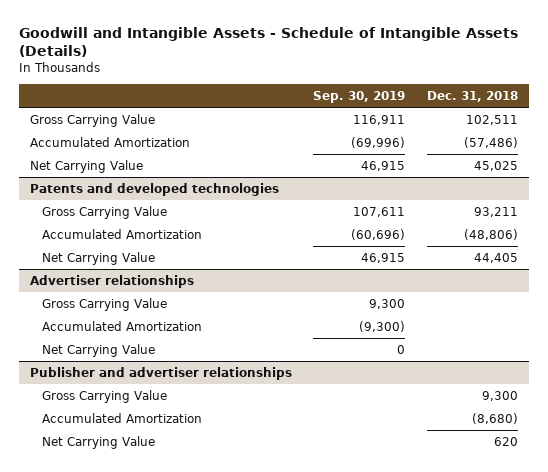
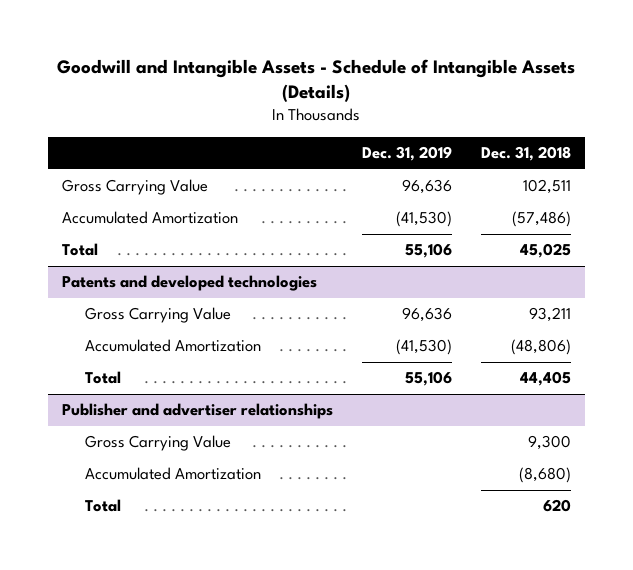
- | Sep. 30, 2019 | Dec. 31, 2018
+ | Dec. 31, 2019 | Dec. 31, 2018
- Net Carrying Value | 46,915 | 45,025
+ Total | 55,106 | 45,025
@ Patents and developed technologies
- Net Carrying Value | 46,915 | 44,405
- Advertiser relationships
- Gross Carrying Value | 9,300 |
- Accumulated Amortization | (9,300) |
- Net Carrying Value | 0 |
@ Patents and developed technologies
+ Total | 55,106 | 44,405
@ Publisher and advertiser relationships
- Net Carrying Value | | 620
+ Total | | 620

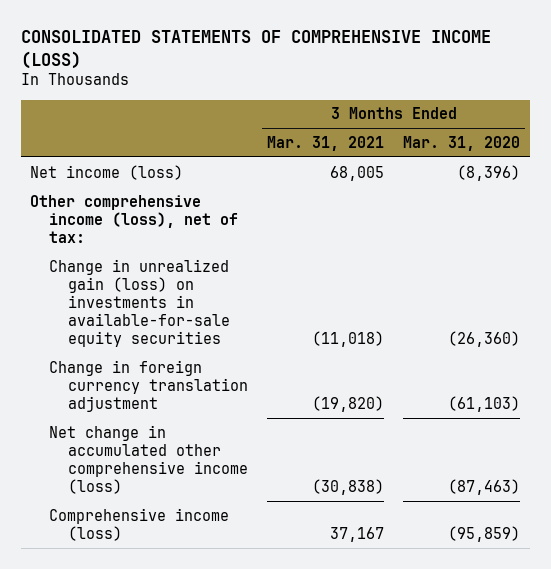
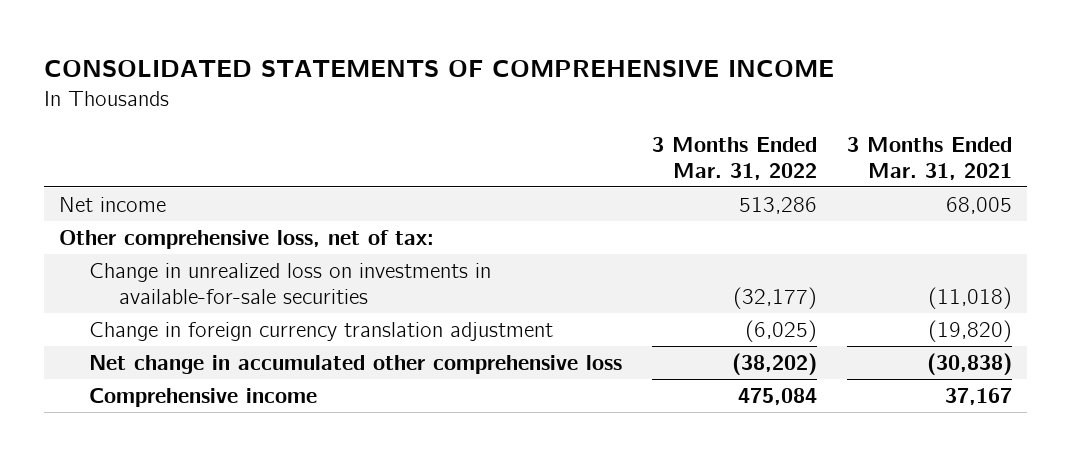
- CONSOLIDATED STATEMENTS OF COMPREHENSIVE INCOME (LOSS)
+ CONSOLIDATED STATEMENTS OF COMPREHENSIVE INCOME
- | 3 Months Ended Mar. 31, 2021 | 3 Months Ended Mar. 31, 2020
+ | 3 Months Ended Mar. 31, 2022 | 3 Months Ended Mar. 31, 2021
- Net income (loss) | 68,005 | (8,396)
- Other comprehensive income (loss), net of tax:
- Change in unrealized gain (loss) on investments in available-for-sale equity securities | (11,018) | (26,360)
+ Net income | 513,286 | 68,005
+ Other comprehensive loss, net of tax:
+ Change in unrealized loss on investments in available-for-sale securities | (32,177) | (11,018)
- Net change in accumulated other comprehensive income (loss) | (30,838) | (87,463)
- Comprehensive income (loss) | 37,167 | (95,859)
+ Net change in accumulated other comprehensive loss | (38,202) | (30,838)
+ Comprehensive income | 475,084 | 37,167

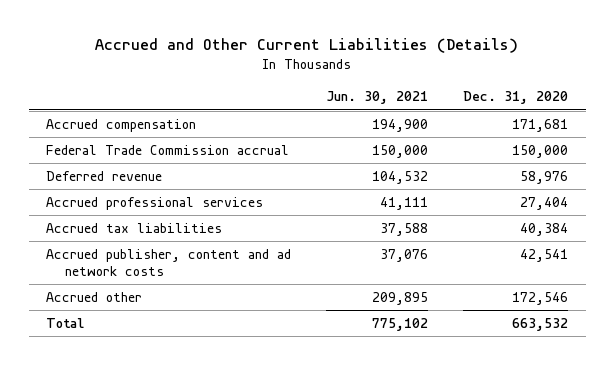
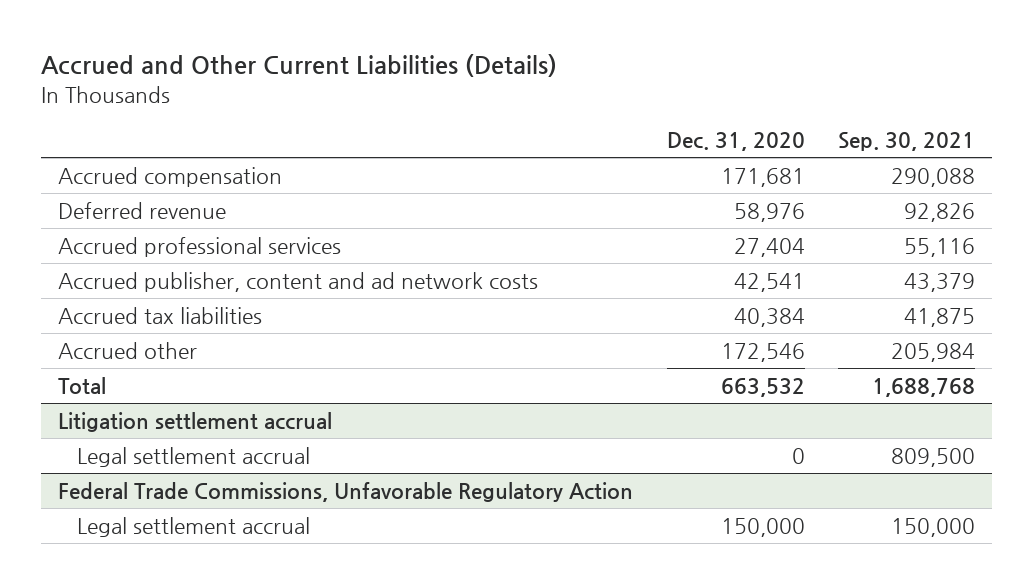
- | Jun. 30, 2021 | Dec. 31, 2020
+ | Dec. 31, 2020 | Sep. 30, 2021
- Federal Trade Commission accrual | 150,000 | 150,000
moved down: Accrued tax liabilities | 40,384 | 41,875
+ Litigation settlement accrual
+ Legal settlement accrual | 0 | 809,500
+ Federal Trade Commissions, Unfavorable Regulatory Action
+ Legal settlement accrual | 150,000 | 150,000

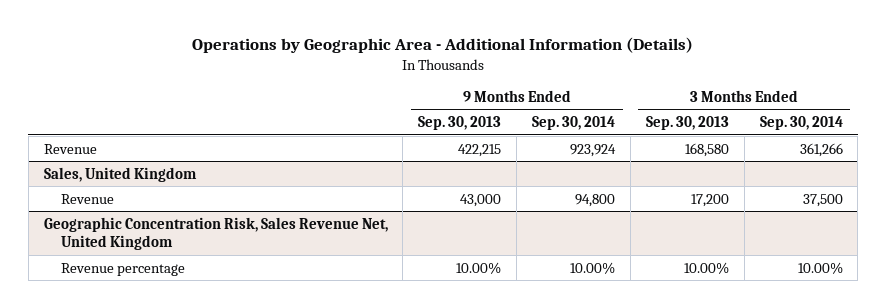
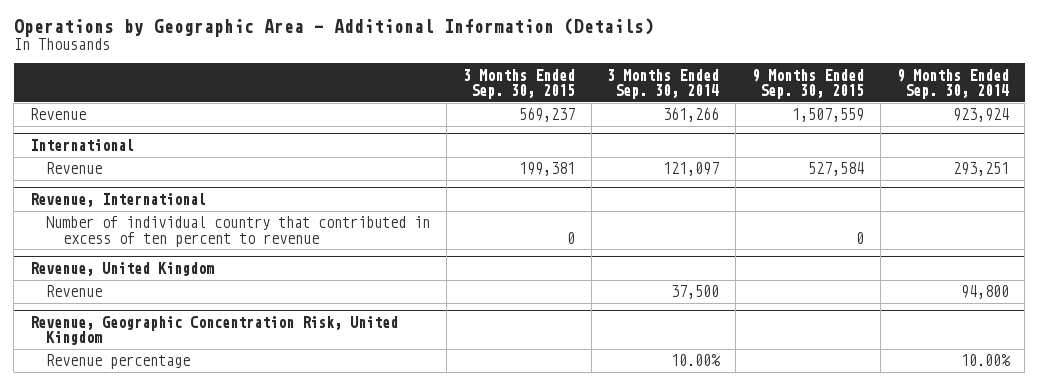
- | 9 Months Ended Sep. 30, 2013 | 9 Months Ended Sep. 30, 2014 | 3 Months Ended Sep. 30, 2013 | 3 Months Ended Sep. 30, 2014
+ | 3 Months Ended Sep. 30, 2015 | 3 Months Ended Sep. 30, 2014 | 9 Months Ended Sep. 30, 2015 | 9 Months Ended Sep. 30, 2014
- Sales, United Kingdom
+ International
+ Revenue | 199,381 | 121,097 | 527,584 | 293,251
+ Revenue, International
+ Number of individual country that contributed in excess of ten percent to revenue | 0 | | 0 |
+ Revenue, United Kingdom
- Geographic Concentration Risk, Sales Revenue Net, United Kingdom
+ Revenue, Geographic Concentration Risk, United Kingdom

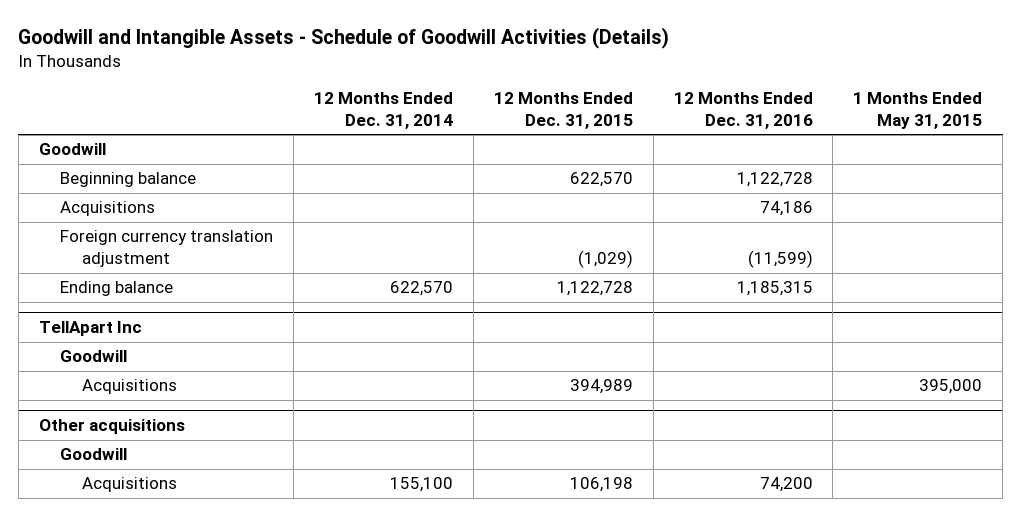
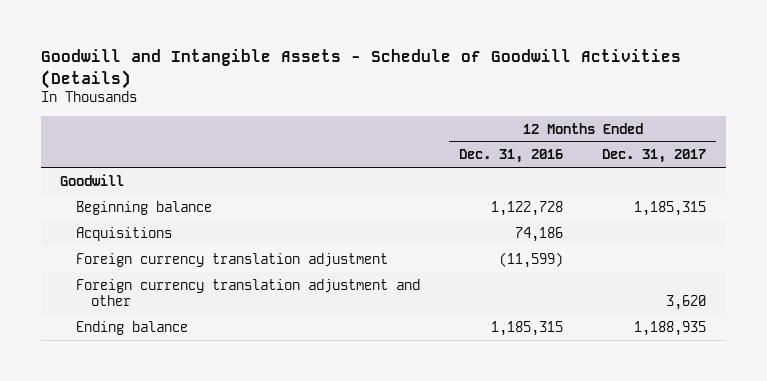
- | 12 Months Ended Dec. 31, 2014 | 12 Months Ended Dec. 31, 2015 | 12 Months Ended Dec. 31, 2016 | 1 Months Ended May 31, 2015
+ | 12 Months Ended Dec. 31, 2016 | 12 Months Ended Dec. 31, 2017
+ Foreign currency translation adjustment and other | | 3,620
- TellApart Inc
- Goodwill
- Acquisitions | | 394,989 | | 395,000
- Other acquisitions
- Goodwill
- Acquisitions | 155,100 | 106,198 | 74,200 |

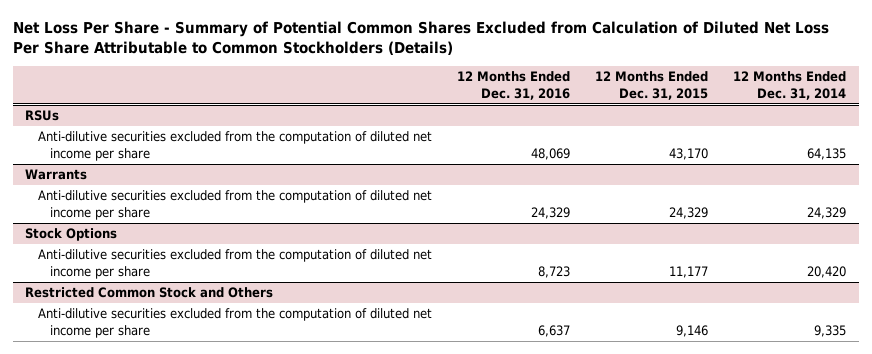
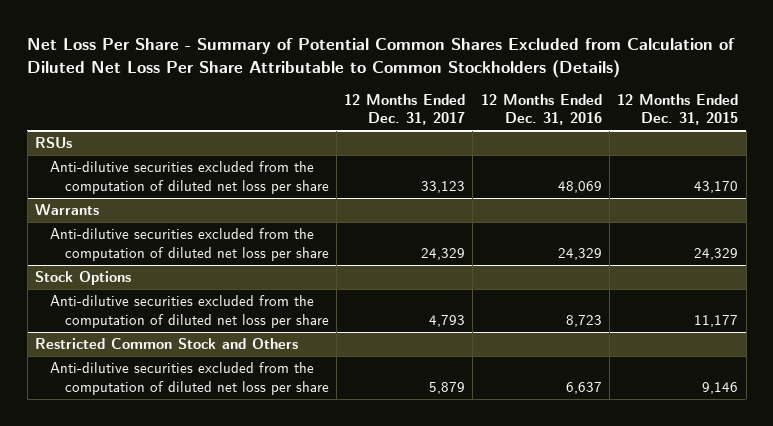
- | 12 Months Ended Dec. 31, 2016 | 12 Months Ended Dec. 31, 2015 | 12 Months Ended Dec. 31, 2014
+ | 12 Months Ended Dec. 31, 2017 | 12 Months Ended Dec. 31, 2016 | 12 Months Ended Dec. 31, 2015
@ RSUs
- Anti-dilutive securities excluded from the computation of diluted net income per share | 48,069 | 43,170 | 64,135
+ Anti-dilutive securities excluded from the computation of diluted net loss per share | 33,123 | 48,069 | 43,170
@ Warrants
- Anti-dilutive securities excluded from the computation of diluted net income per share | 24,329 | 24,329 | 24,329
+ Anti-dilutive securities excluded from the computation of diluted net loss per share | 24,329 | 24,329 | 24,329
@ Stock Options
- Anti-dilutive securities excluded from the computation of diluted net income per share | 8,723 | 11,177 | 20,420
+ Anti-dilutive securities excluded from the computation of diluted net loss per share | 4,793 | 8,723 | 11,177
@ Restricted Common Stock and Others
- Anti-dilutive securities excluded from the computation of diluted net income per share | 6,637 | 9,146 | 9,335
+ Anti-dilutive securities excluded from the computation of diluted net loss per share | 5,879 | 6,637 | 9,146

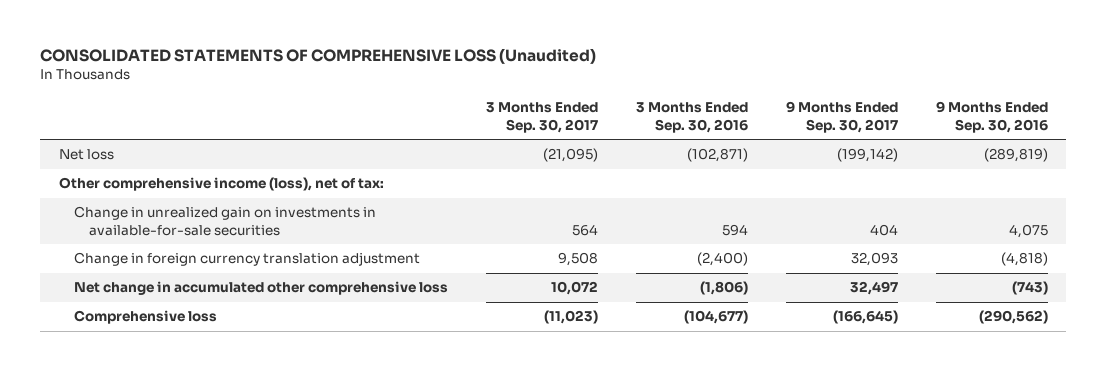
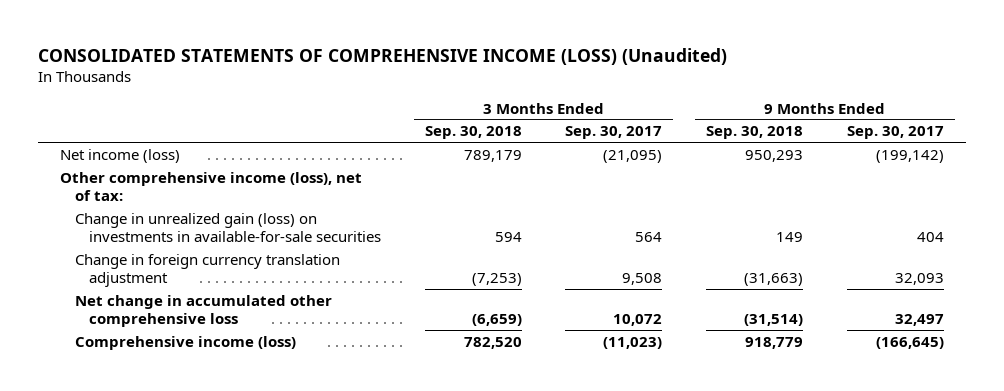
- CONSOLIDATED STATEMENTS OF COMPREHENSIVE LOSS (Unaudited)
+ CONSOLIDATED STATEMENTS OF COMPREHENSIVE INCOME (LOSS) (Unaudited)
- | 3 Months Ended Sep. 30, 2017 | 3 Months Ended Sep. 30, 2016 | 9 Months Ended Sep. 30, 2017 | 9 Months Ended Sep. 30, 2016
+ | 3 Months Ended Sep. 30, 2018 | 3 Months Ended Sep. 30, 2017 | 9 Months Ended Sep. 30, 2018 | 9 Months Ended Sep. 30, 2017
- Net loss | (21,095) | (102,871) | (199,142) | (289,819)
+ Net income (loss) | 789,179 | (21,095) | 950,293 | (199,142)
- Change in unrealized gain on investments in available-for-sale securities | 564 | 594 | 404 | 4,075
+ Change in unrealized gain (loss) on investments in available-for-sale securities | 594 | 564 | 149 | 404
- Comprehensive loss | (11,023) | (104,677) | (166,645) | (290,562)
+ Comprehensive income (loss) | 782,520 | (11,023) | 918,779 | (166,645)

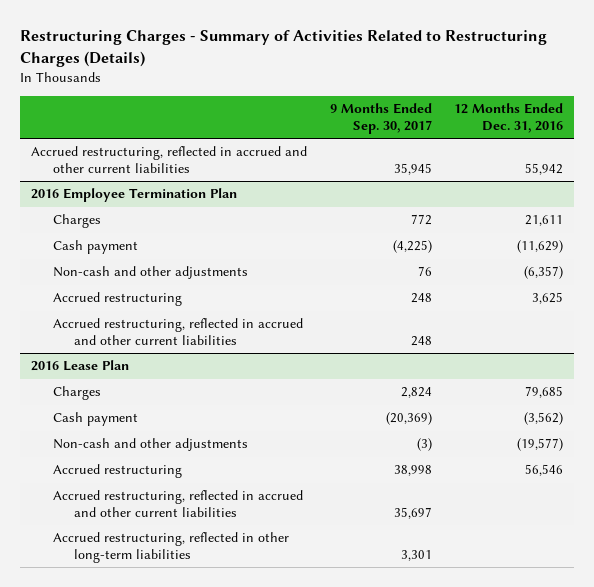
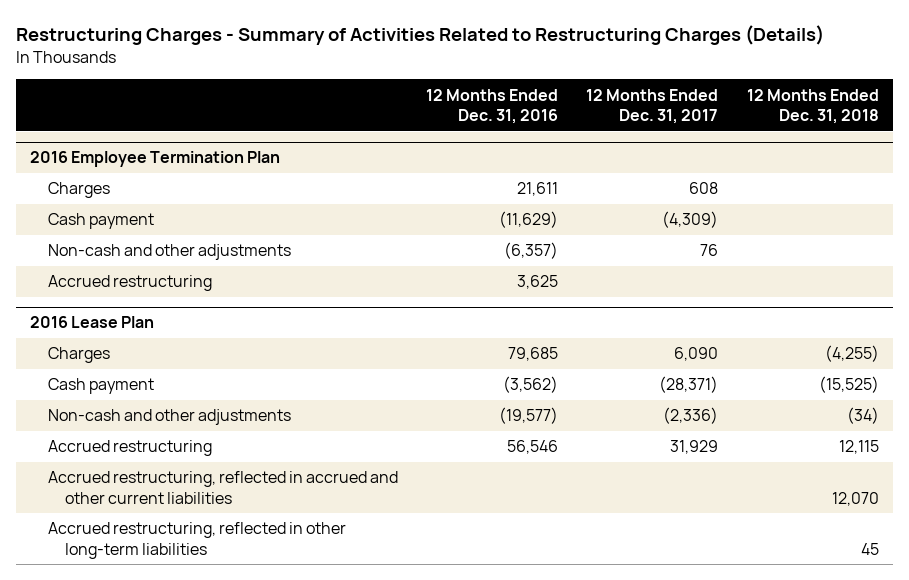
- | 9 Months Ended Sep. 30, 2017 | 12 Months Ended Dec. 31, 2016
+ | 12 Months Ended Dec. 31, 2016 | 12 Months Ended Dec. 31, 2017 | 12 Months Ended Dec. 31, 2018
- Accrued restructuring, reflected in accrued and other current liabilities | 35,945 | 55,942
@ 2016 Employee Termination Plan
- Accrued restructuring, reflected in accrued and other current liabilities | 248 |

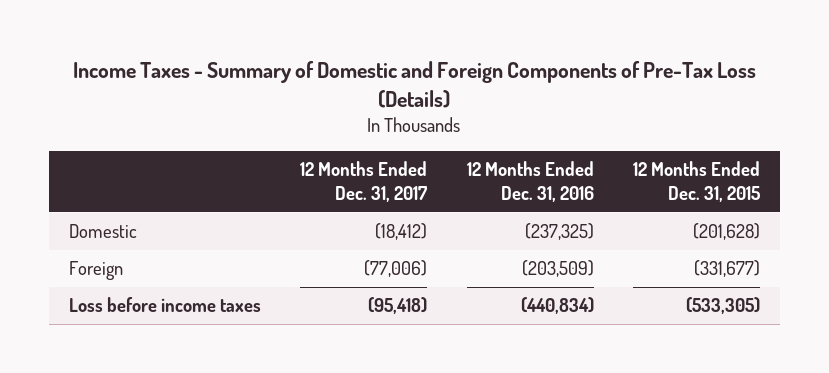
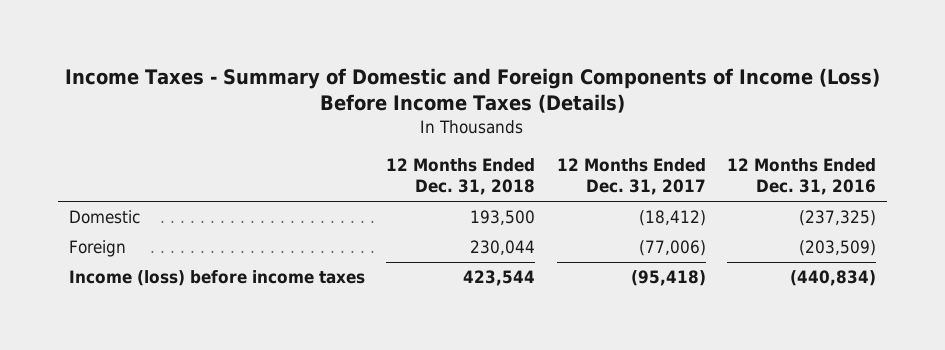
- Income Taxes - Summary of Domestic and Foreign Components of Pre-Tax Loss (Details)
+ Income Taxes - Summary of Domestic and Foreign Components of Income (Loss) Before Income Taxes (Details)
- | 12 Months Ended Dec. 31, 2017 | 12 Months Ended Dec. 31, 2016 | 12 Months Ended Dec. 31, 2015
+ | 12 Months Ended Dec. 31, 2018 | 12 Months Ended Dec. 31, 2017 | 12 Months Ended Dec. 31, 2016
- Loss before income taxes | (95,418) | (440,834) | (533,305)
+ Income (loss) before income taxes | 423,544 | (95,418) | (440,834)

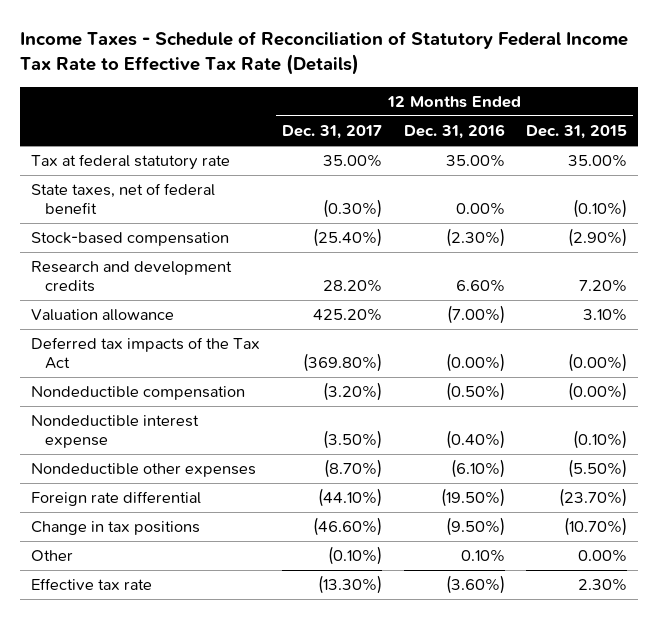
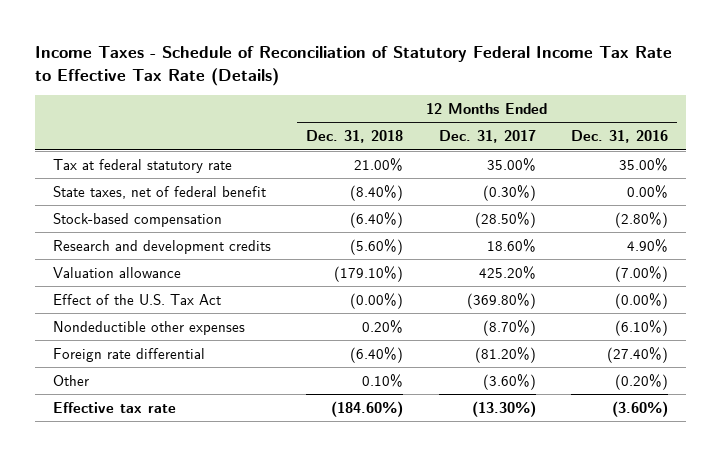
- | 12 Months Ended Dec. 31, 2017 | 12 Months Ended Dec. 31, 2016 | 12 Months Ended Dec. 31, 2015
+ | 12 Months Ended Dec. 31, 2018 | 12 Months Ended Dec. 31, 2017 | 12 Months Ended Dec. 31, 2016
- Stock-based compensation | (25.40%) | (2.30%) | (2.90%)
- Research and development credits | 28.20% | 6.60% | 7.20%
+ Stock-based compensation | (6.40%) | (28.50%) | (2.80%)
+ Research and development credits | (5.60%) | 18.60% | 4.90%
- Deferred tax impacts of the Tax Act | (369.80%) | (0.00%) | (0.00%)
- Nondeductible compensation | (3.20%) | (0.50%) | (0.00%)
- Nondeductible interest expense | (3.50%) | (0.40%) | (0.10%)
+ Effect of the U.S. Tax Act | (0.00%) | (369.80%) | (0.00%)
- Foreign rate differential | (44.10%) | (19.50%) | (23.70%)
- Change in tax positions | (46.60%) | (9.50%) | (10.70%)
- Other | (0.10%) | 0.10% | 0.00%
+ Foreign rate differential | (6.40%) | (81.20%) | (27.40%)
+ Other | 0.10% | (3.60%) | (0.20%)

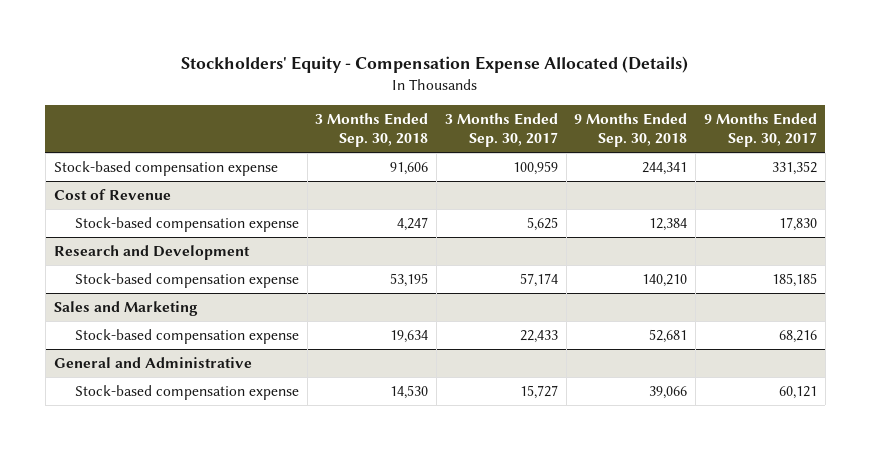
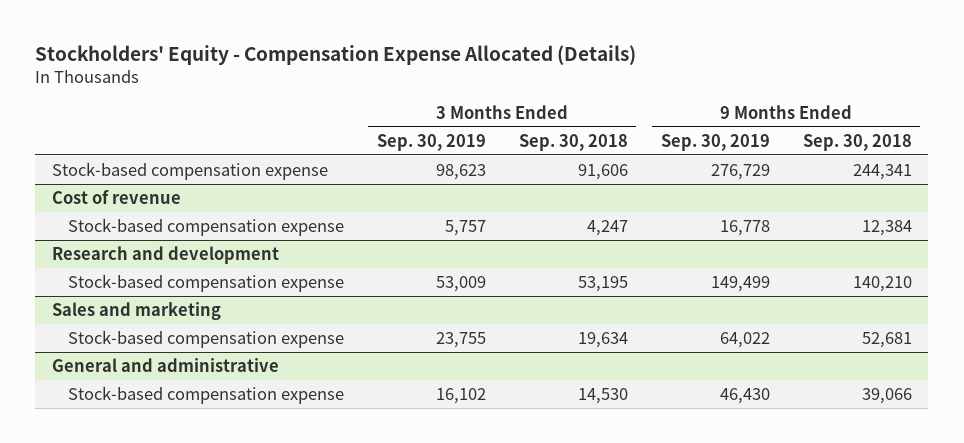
- | 3 Months Ended Sep. 30, 2018 | 3 Months Ended Sep. 30, 2017 | 9 Months Ended Sep. 30, 2018 | 9 Months Ended Sep. 30, 2017
+ | 3 Months Ended Sep. 30, 2019 | 3 Months Ended Sep. 30, 2018 | 9 Months Ended Sep. 30, 2019 | 9 Months Ended Sep. 30, 2018
- Cost of Revenue
+ Cost of revenue
- Research and Development
+ Research and development
- Sales and Marketing
+ Sales and marketing
- General and Administrative
+ General and administrative

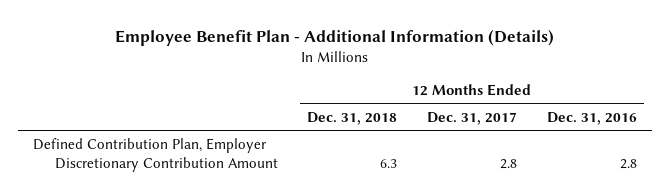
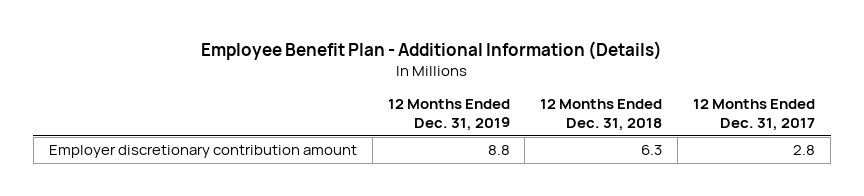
- | 12 Months Ended Dec. 31, 2018 | 12 Months Ended Dec. 31, 2017 | 12 Months Ended Dec. 31, 2016
+ | 12 Months Ended Dec. 31, 2019 | 12 Months Ended Dec. 31, 2018 | 12 Months Ended Dec. 31, 2017
- Defined Contribution Plan, Employer Discretionary Contribution Amount | 6.3 | 2.8 | 2.8
+ Employer discretionary contribution amount | 8.8 | 6.3 | 2.8

